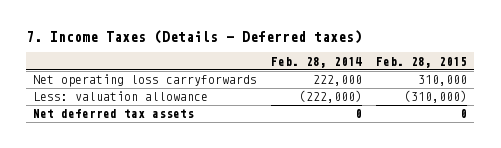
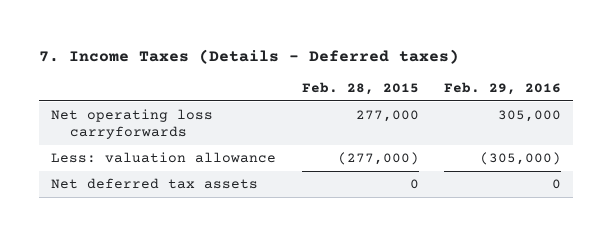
- | Feb. 28, 2014 | Feb. 28, 2015
+ | Feb. 28, 2015 | Feb. 29, 2016
- Net operating loss carryforwards | 222,000 | 310,000
- Less: valuation allowance | (222,000) | (310,000)
+ Net operating loss carryforwards | 277,000 | 305,000
+ Less: valuation allowance | (277,000) | (305,000)

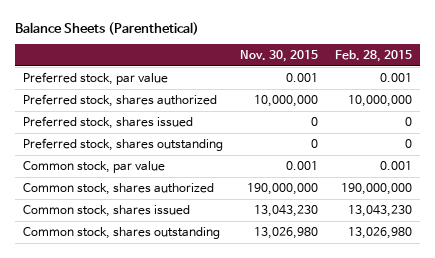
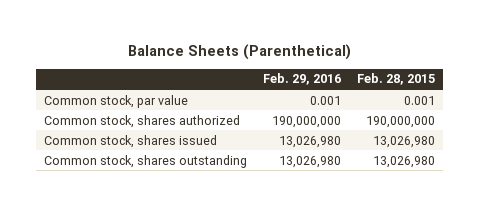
- | Nov. 30, 2015 | Feb. 28, 2015
+ | Feb. 29, 2016 | Feb. 28, 2015
- Preferred stock, par value | 0.001 | 0.001
- Preferred stock, shares authorized | 10,000,000 | 10,000,000
- Preferred stock, shares issued | 0 | 0
- Preferred stock, shares outstanding | 0 | 0
- Common stock, shares issued | 13,043,230 | 13,043,230
+ Common stock, shares issued | 13,026,980 | 13,026,980

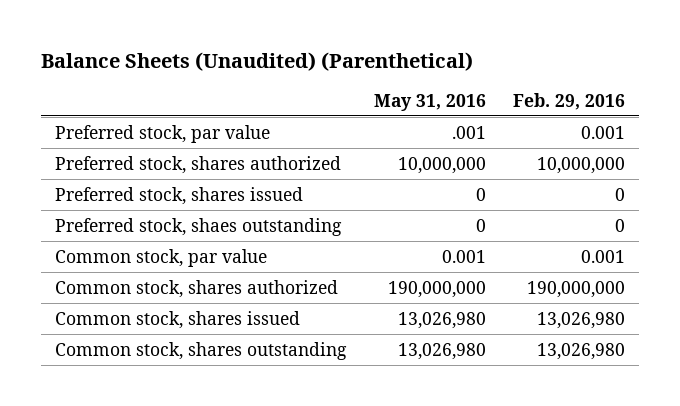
- Balance Sheets (Parenthetical)
+ Balance Sheets (Unaudited) (Parenthetical)
- | Feb. 29, 2016 | Feb. 28, 2015
+ | May 31, 2016 | Feb. 29, 2016
+ Preferred stock, par value | .001 | 0.001
+ Preferred stock, shares authorized | 10,000,000 | 10,000,000
+ Preferred stock, shares issued | 0 | 0
+ Preferred stock, shaes outstanding | 0 | 0

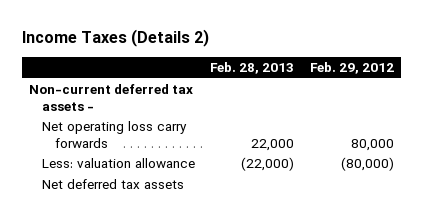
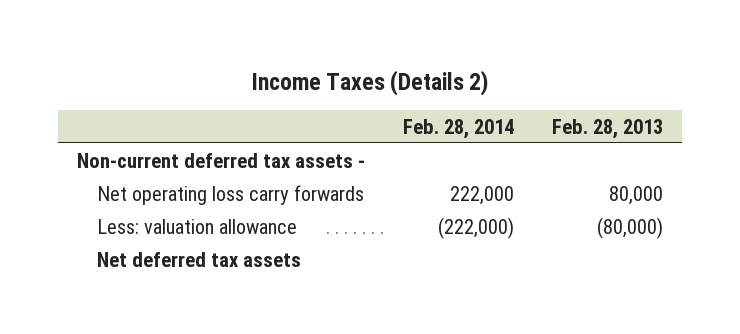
- | Feb. 28, 2013 | Feb. 29, 2012
+ | Feb. 28, 2014 | Feb. 28, 2013
- Net operating loss carry forwards | 22,000 | 80,000
- Less: valuation allowance | (22,000) | (80,000)
+ Net operating loss carry forwards | 222,000 | 80,000
+ Less: valuation allowance | (222,000) | (80,000)

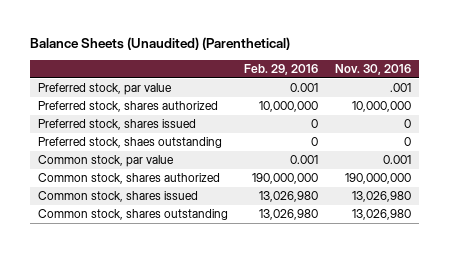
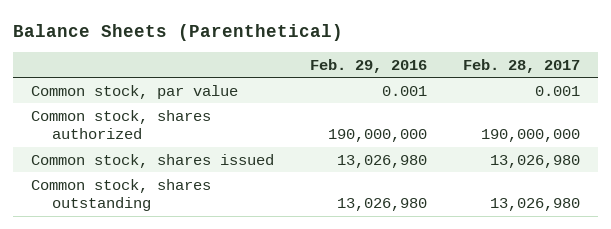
- Balance Sheets (Unaudited) (Parenthetical)
+ Balance Sheets (Parenthetical)
- | Feb. 29, 2016 | Nov. 30, 2016
+ | Feb. 29, 2016 | Feb. 28, 2017
- Preferred stock, par value | 0.001 | .001
- Preferred stock, shares authorized | 10,000,000 | 10,000,000
- Preferred stock, shares issued | 0 | 0
- Preferred stock, shaes outstanding | 0 | 0

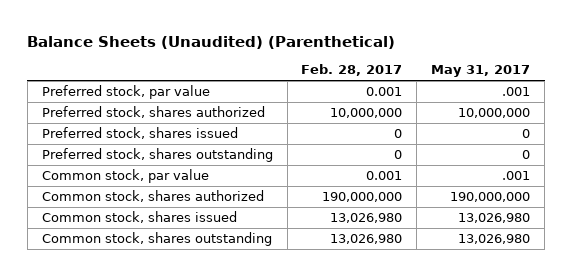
- Balance Sheets (Parenthetical)
+ Balance Sheets (Unaudited) (Parenthetical)
- | Feb. 29, 2016 | Feb. 28, 2017
+ | Feb. 28, 2017 | May 31, 2017
+ Preferred stock, par value | 0.001 | .001
+ Preferred stock, shares authorized | 10,000,000 | 10,000,000
+ Preferred stock, shares issued | 0 | 0
+ Preferred stock, shares outstanding | 0 | 0

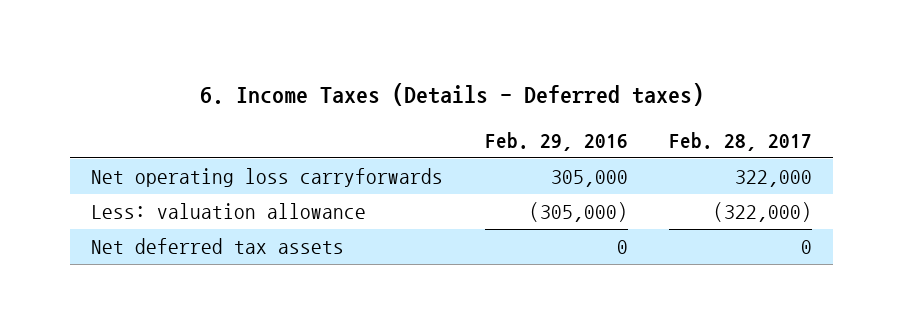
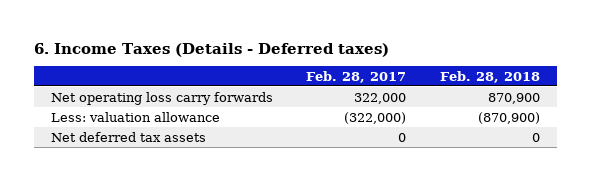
- | Feb. 29, 2016 | Feb. 28, 2017
+ | Feb. 28, 2017 | Feb. 28, 2018
- Net operating loss carryforwards | 305,000 | 322,000
+ Net operating loss carry forwards | 322,000 | 870,900

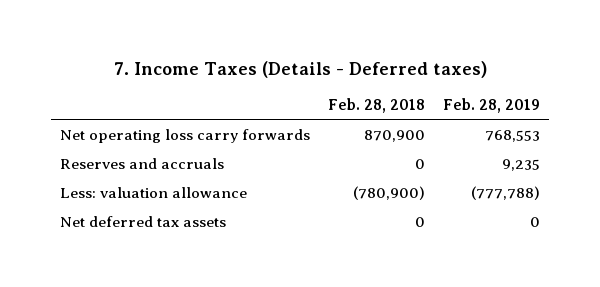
- 6. Income Taxes (Details - Deferred taxes)
+ 7. Income Taxes (Details - Deferred taxes)
- | Feb. 28, 2017 | Feb. 28, 2018
+ | Feb. 28, 2018 | Feb. 28, 2019
- Less: valuation allowance | (322,000) | (870,900)
+ Reserves and accruals | 0 | 9,235
+ Less: valuation allowance | (780,900) | (777,788)

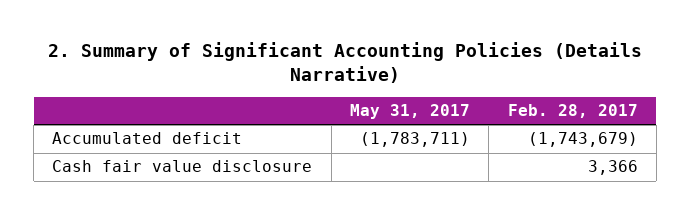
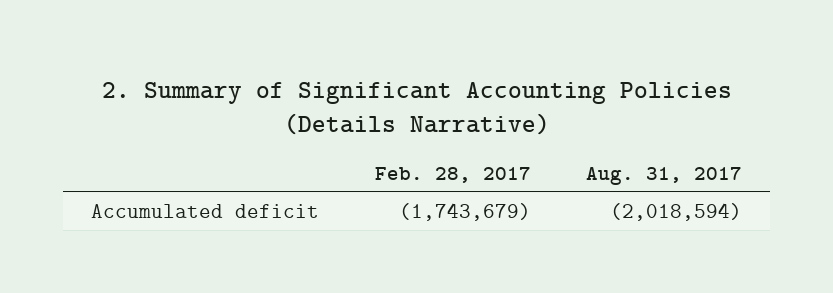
- | May 31, 2017 | Feb. 28, 2017
+ | Feb. 28, 2017 | Aug. 31, 2017
- Cash fair value disclosure | | 3,366

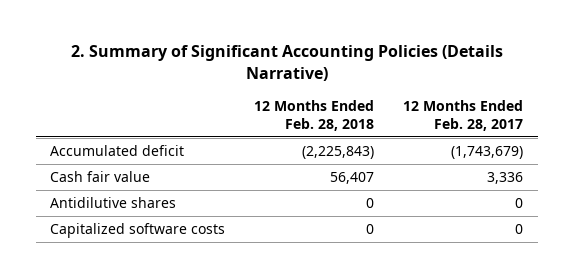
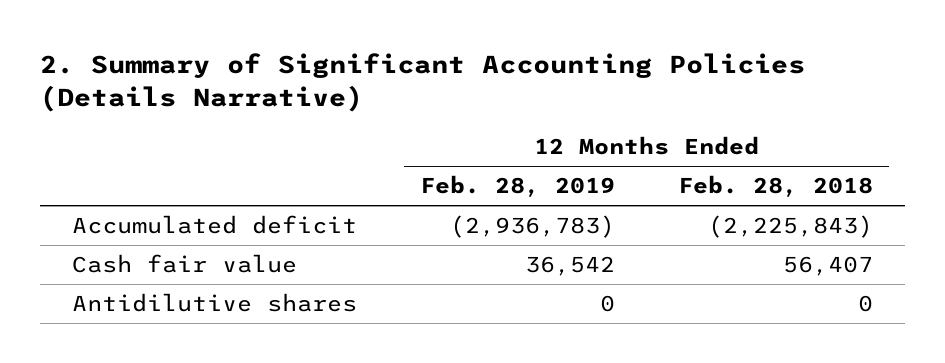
- | 12 Months Ended Feb. 28, 2018 | 12 Months Ended Feb. 28, 2017
+ | 12 Months Ended Feb. 28, 2019 | 12 Months Ended Feb. 28, 2018
- Capitalized software costs | 0 | 0

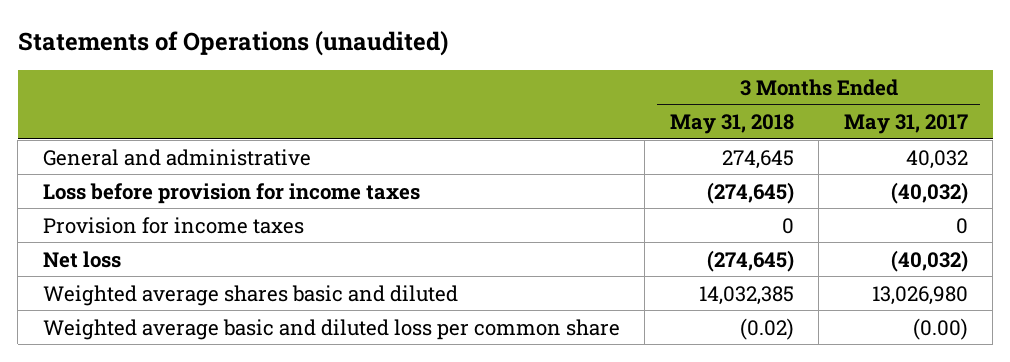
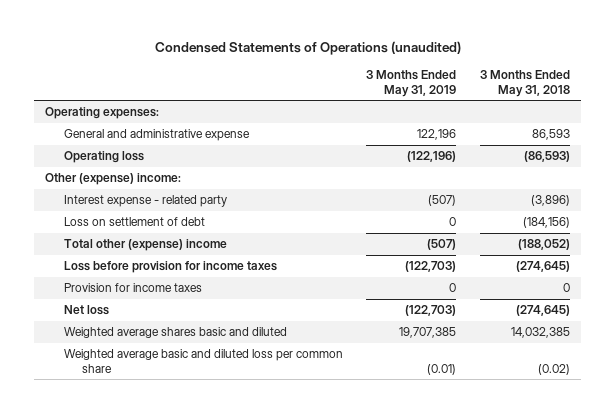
- Statements of Operations (unaudited)
+ Condensed Statements of Operations (unaudited)
- | 3 Months Ended May 31, 2018 | 3 Months Ended May 31, 2017
+ | 3 Months Ended May 31, 2019 | 3 Months Ended May 31, 2018
- General and administrative | 274,645 | 40,032
+ Operating expenses:
+ General and administrative expense | 122,196 | 86,593
+ Operating loss | (122,196) | (86,593)
+ Other (expense) income:
+ Interest expense - related party | (507) | (3,896)
+ Loss on settlement of debt | 0 | (184,156)
+ Total other (expense) income | (507) | (188,052)

